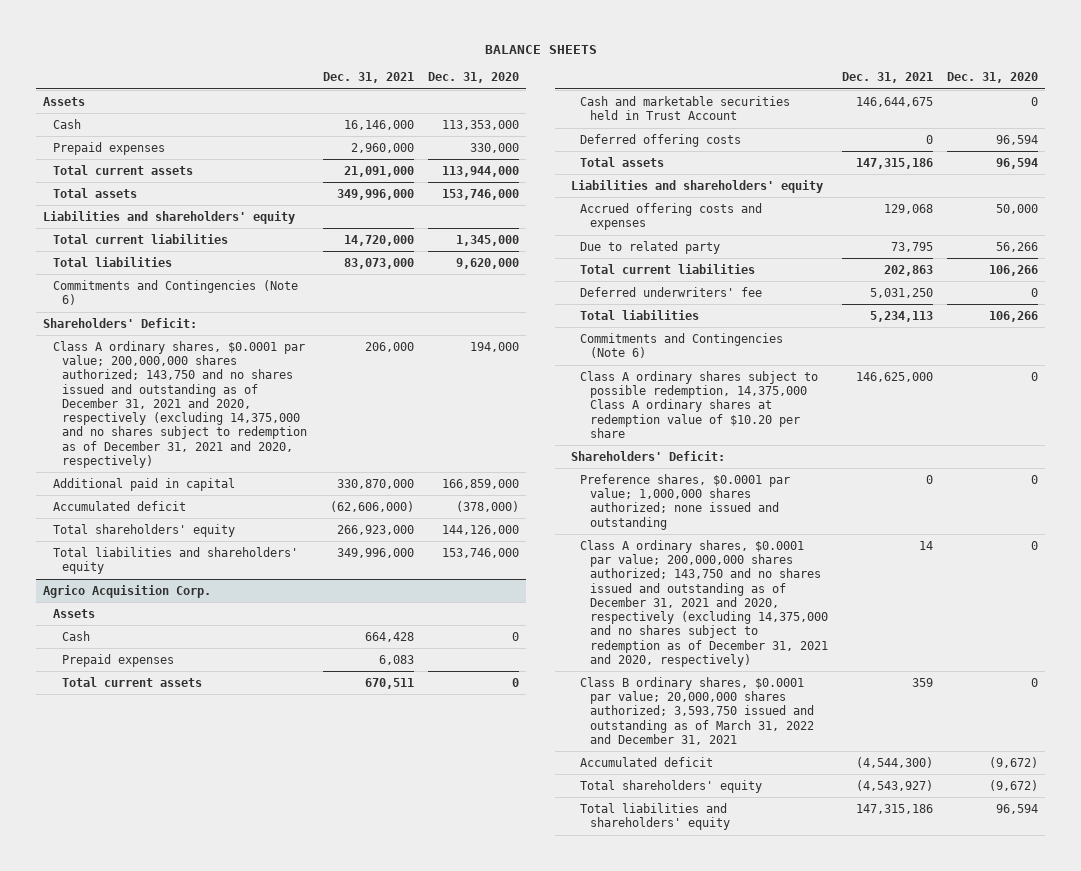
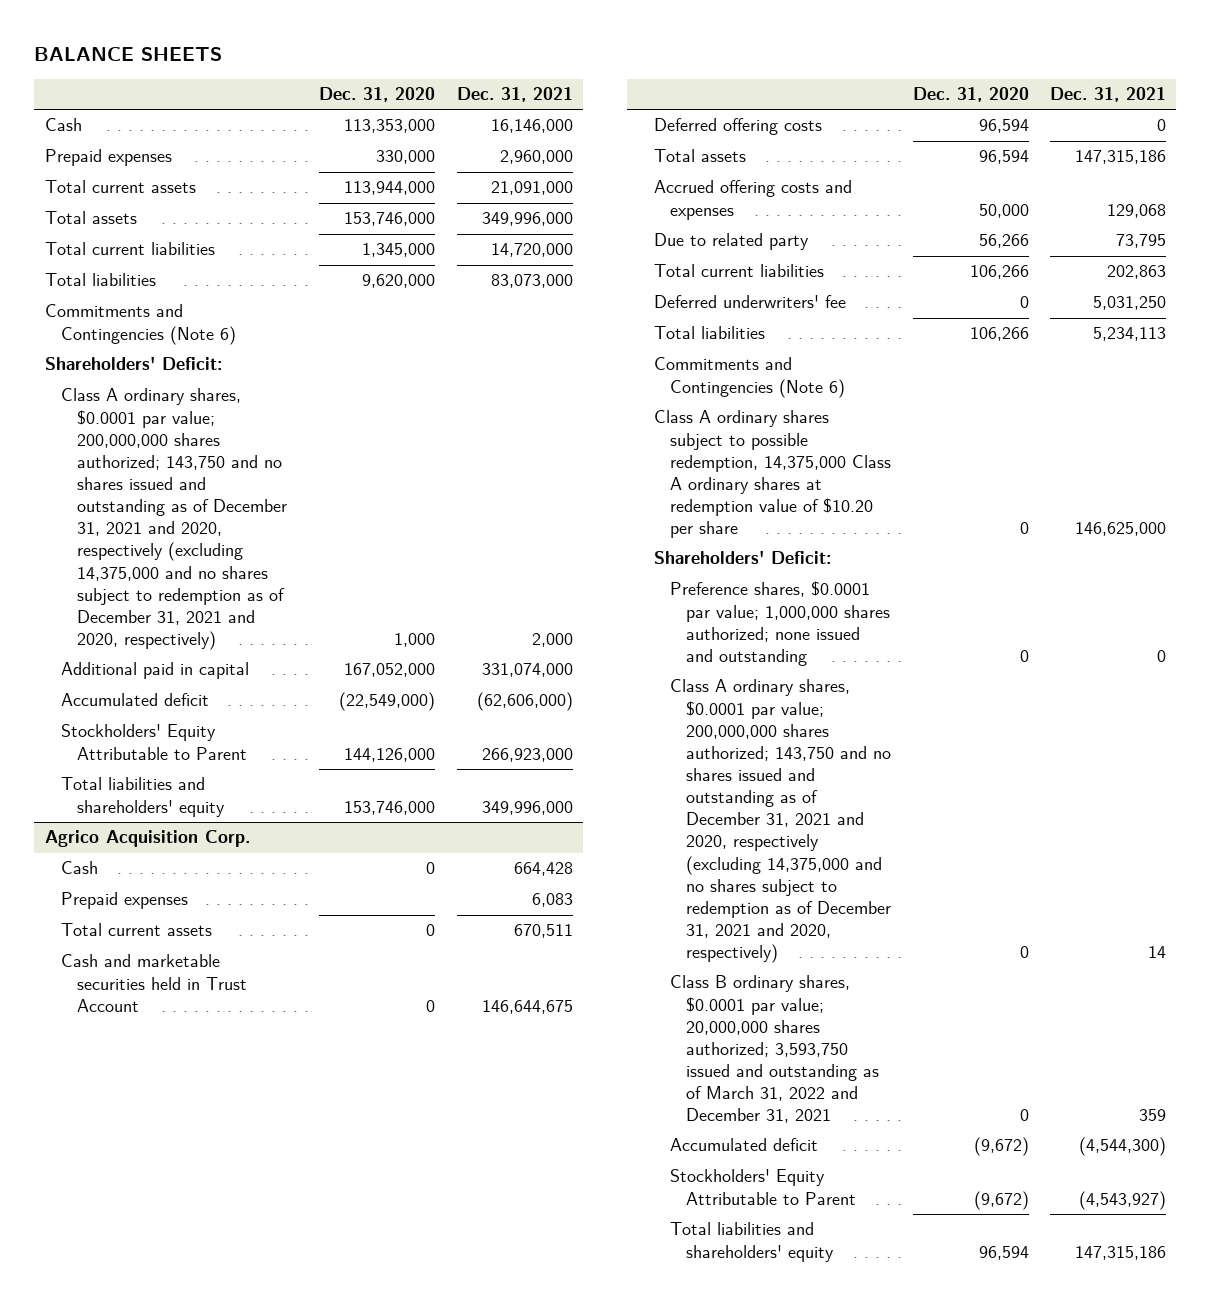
- | Dec. 31, 2021 | Dec. 31, 2020
+ | Dec. 31, 2020 | Dec. 31, 2021
- Assets
- Liabilities and shareholders' equity
- Class A ordinary shares, $0.0001 par value; 200,000,000 shares authorized; 143,750 and no shares issued and outstanding as of December 31, 2021 and 2020, respectively (excluding 14,375,000 and no shares subject to redemption as of December 31, 2021 and 2020, respectively) | 206,000 | 194,000
- Additional paid in capital | 330,870,000 | 166,859,000
- Accumulated deficit | (62,606,000) | (378,000)
- Total shareholders' equity | 266,923,000 | 144,126,000
+ Class A ordinary shares, $0.0001 par value; 200,000,000 shares authorized; 143,750 and no shares issued and outstanding as of December 31, 2021 and 2020, respectively (excluding 14,375,000 and no shares subject to redemption as of December 31, 2021 and 2020, respectively) | 1,000 | 2,000
+ Additional paid in capital | 167,052,000 | 331,074,000
+ Accumulated deficit | (22,549,000) | (62,606,000)
+ Stockholders' Equity Attributable to Parent | 144,126,000 | 266,923,000
@ Agrico Acquisition Corp.
- Assets
- Liabilities and shareholders' equity
- Total shareholders' equity | (4,543,927) | (9,672)
+ Stockholders' Equity Attributable to Parent | (9,672) | (4,543,927)

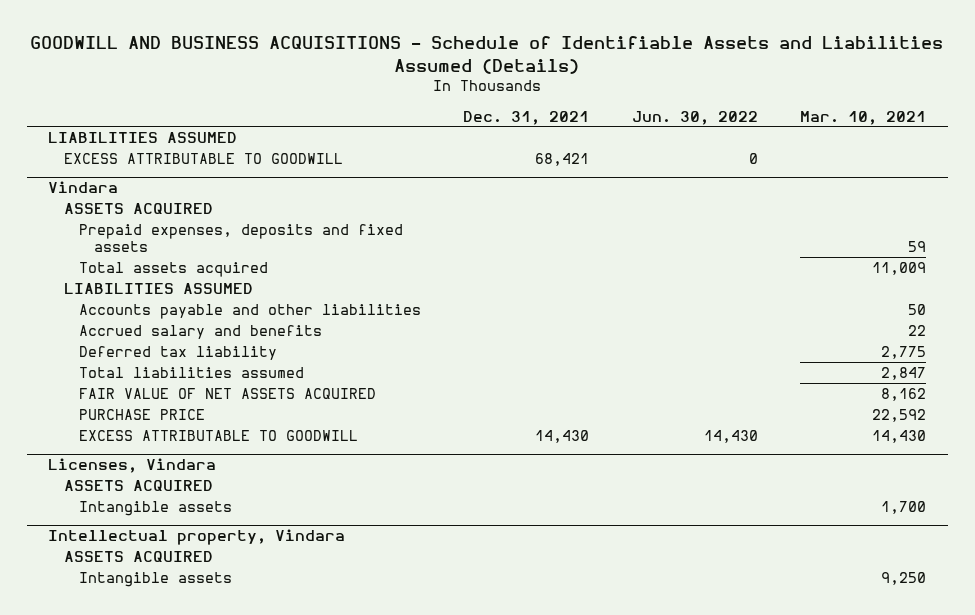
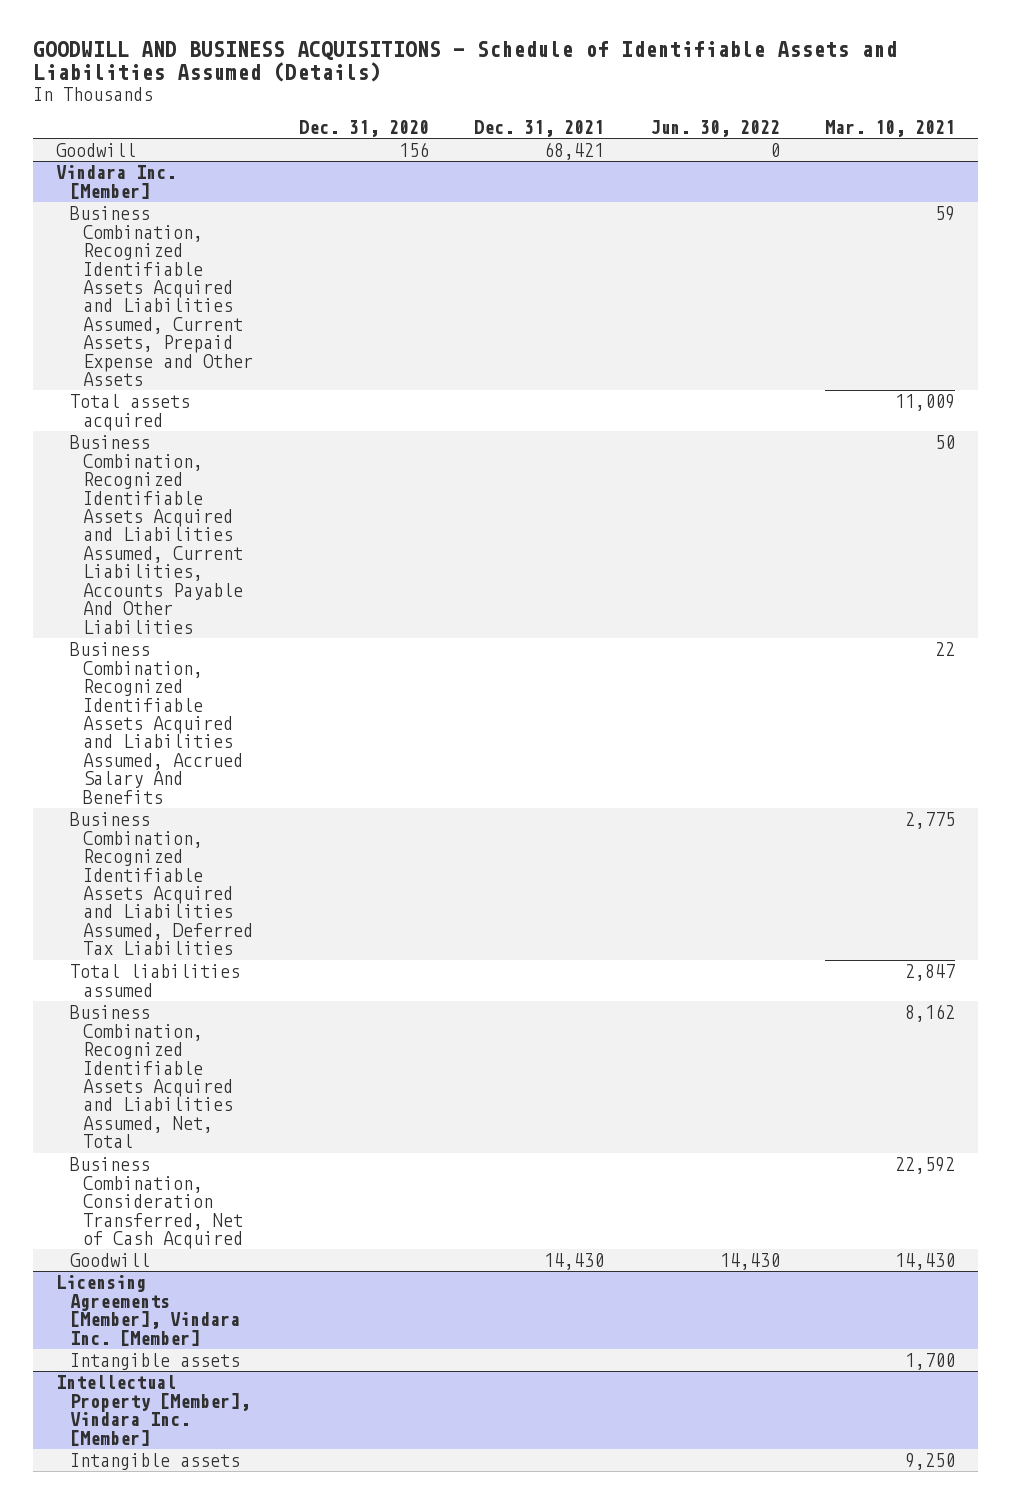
- | Dec. 31, 2021 | Jun. 30, 2022 | Mar. 10, 2021
+ | Dec. 31, 2020 | Dec. 31, 2021 | Jun. 30, 2022 | Mar. 10, 2021
- LIABILITIES ASSUMED
- EXCESS ATTRIBUTABLE TO GOODWILL | 68,421 | 0 |
- Vindara
- ASSETS ACQUIRED
- Prepaid expenses, deposits and fixed assets | | | 59
+ Goodwill | 156 | 68,421 | 0 |
+ Vindara Inc. [Member]
+ Business Combination, Recognized Identifiable Assets Acquired and Liabilities Assumed, Current Assets, Prepaid Expense and Other Assets | | | | 59
- LIABILITIES ASSUMED
- Accounts payable and other liabilities | | | 50
- Accrued salary and benefits | | | 22
- Deferred tax liability | | | 2,775
+ Business Combination, Recognized Identifiable Assets Acquired and Liabilities Assumed, Current Liabilities, Accounts Payable And Other Liabilities | | | | 50
+ Business Combination, Recognized Identifiable Assets Acquired and Liabilities Assumed, Accrued Salary And Benefits | | | | 22
+ Business Combination, Recognized Identifiable Assets Acquired and Liabilities Assumed, Deferred Tax Liabilities | | | | 2,775
- FAIR VALUE OF NET ASSETS ACQUIRED | | | 8,162
- PURCHASE PRICE | | | 22,592
- EXCESS ATTRIBUTABLE TO GOODWILL | 14,430 | 14,430 | 14,430
- Licenses, Vindara
- ASSETS ACQUIRED
+ Business Combination, Recognized Identifiable Assets Acquired and Liabilities Assumed, Net, Total | | | | 8,162
+ Business Combination, Consideration Transferred, Net of Cash Acquired | | | | 22,592
+ Goodwill | | 14,430 | 14,430 | 14,430
+ Licensing Agreements [Member], Vindara Inc. [Member]
- Intellectual property, Vindara
- ASSETS ACQUIRED
+ Intellectual Property [Member], Vindara Inc. [Member]

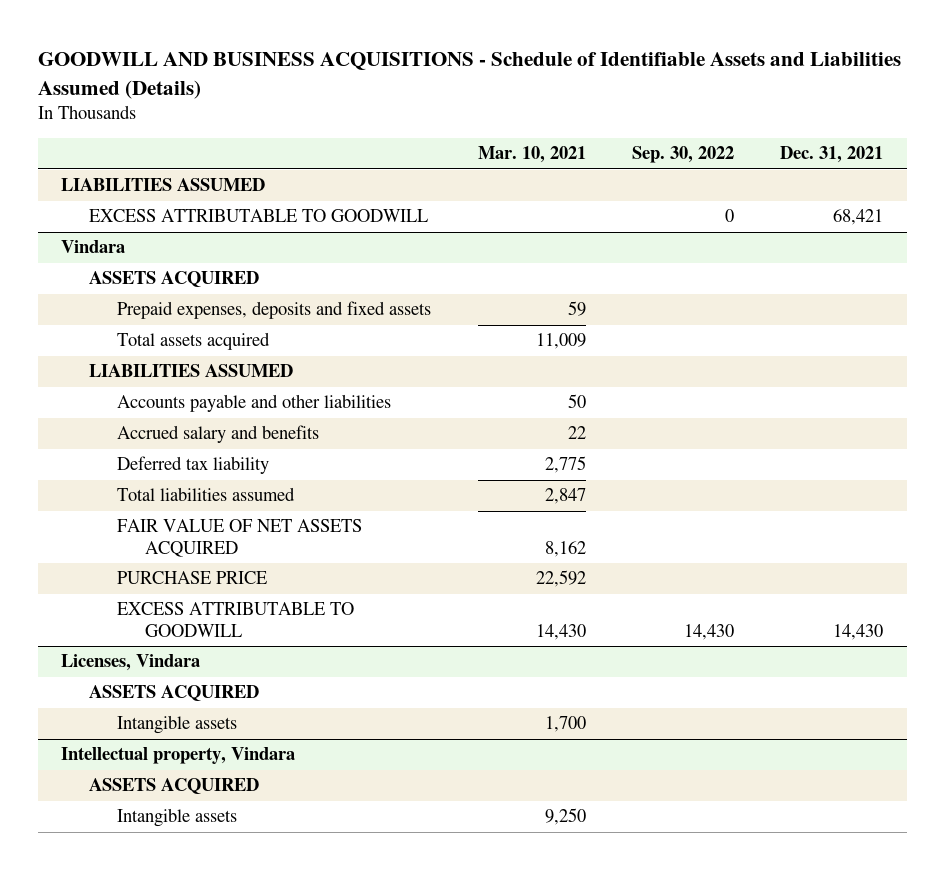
- | Dec. 31, 2020 | Dec. 31, 2021 | Jun. 30, 2022 | Mar. 10, 2021
+ | Mar. 10, 2021 | Sep. 30, 2022 | Dec. 31, 2021
- Goodwill | 156 | 68,421 | 0 |
- Vindara Inc. [Member]
- Business Combination, Recognized Identifiable Assets Acquired and Liabilities Assumed, Current Assets, Prepaid Expense and Other Assets | | | | 59
+ LIABILITIES ASSUMED
+ EXCESS ATTRIBUTABLE TO GOODWILL | | 0 | 68,421
+ Vindara
+ ASSETS ACQUIRED
+ Prepaid expenses, deposits and fixed assets | 59 | |
- Business Combination, Recognized Identifiable Assets Acquired and Liabilities Assumed, Current Liabilities, Accounts Payable And Other Liabilities | | | | 50
- Business Combination, Recognized Identifiable Assets Acquired and Liabilities Assumed, Accrued Salary And Benefits | | | | 22
- Business Combination, Recognized Identifiable Assets Acquired and Liabilities Assumed, Deferred Tax Liabilities | | | | 2,775
+ LIABILITIES ASSUMED
+ Accounts payable and other liabilities | 50 | |
+ Accrued salary and benefits | 22 | |
+ Deferred tax liability | 2,775 | |
- Business Combination, Recognized Identifiable Assets Acquired and Liabilities Assumed, Net, Total | | | | 8,162
- Business Combination, Consideration Transferred, Net of Cash Acquired | | | | 22,592
- Goodwill | | 14,430 | 14,430 | 14,430
- Licensing Agreements [Member], Vindara Inc. [Member]
+ FAIR VALUE OF NET ASSETS ACQUIRED | 8,162 | |
+ PURCHASE PRICE | 22,592 | |
+ EXCESS ATTRIBUTABLE TO GOODWILL | 14,430 | 14,430 | 14,430
+ Licenses, Vindara
+ ASSETS ACQUIRED
- Intellectual Property [Member], Vindara Inc. [Member]
+ Intellectual property, Vindara
+ ASSETS ACQUIRED

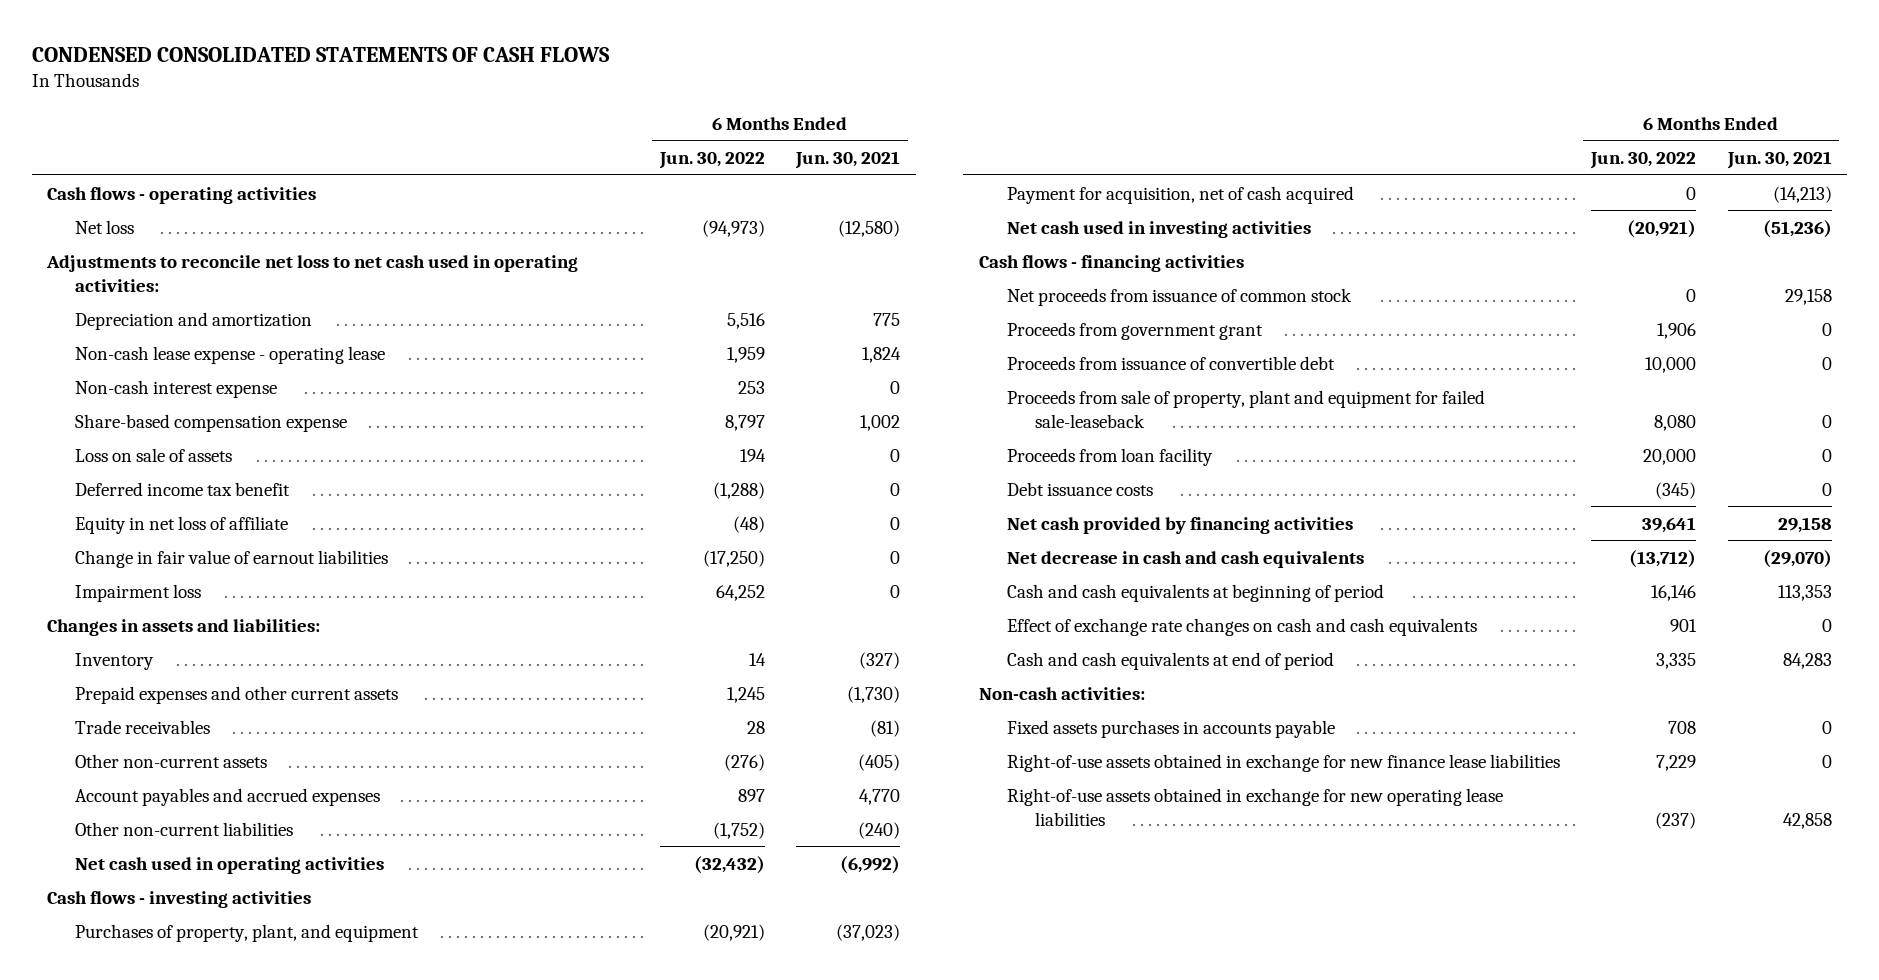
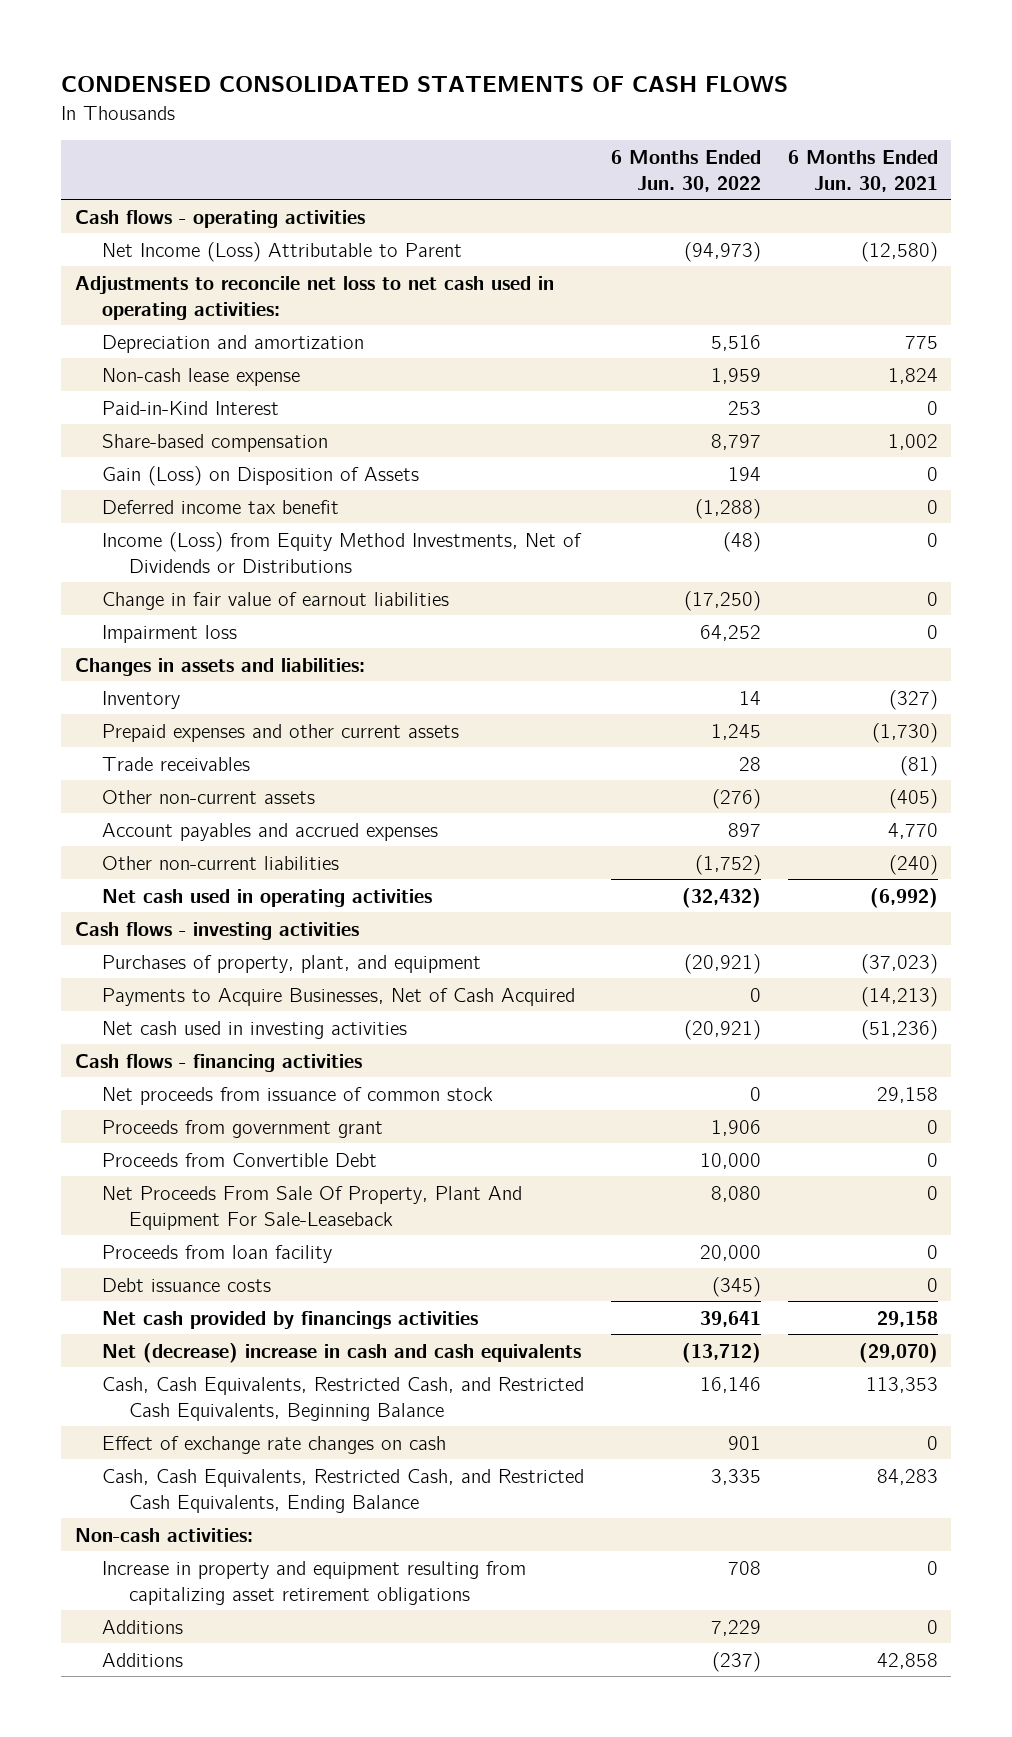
- Net loss | (94,973) | (12,580)
+ Net Income (Loss) Attributable to Parent | (94,973) | (12,580)
- Non-cash lease expense - operating lease | 1,959 | 1,824
- Non-cash interest expense | 253 | 0
- Share-based compensation expense | 8,797 | 1,002
- Loss on sale of assets | 194 | 0
+ Non-cash lease expense | 1,959 | 1,824
+ Paid-in-Kind Interest | 253 | 0
+ Share-based compensation | 8,797 | 1,002
+ Gain (Loss) on Disposition of Assets | 194 | 0
- Equity in net loss of affiliate | (48) | 0
+ Income (Loss) from Equity Method Investments, Net of Dividends or Distributions | (48) | 0
- Payment for acquisition, net of cash acquired | 0 | (14,213)
+ Payments to Acquire Businesses, Net of Cash Acquired | 0 | (14,213)
- Proceeds from issuance of convertible debt | 10,000 | 0
- Proceeds from sale of property, plant and equipment for failed sale-leaseback | 8,080 | 0
+ Proceeds from Convertible Debt | 10,000 | 0
+ Net Proceeds From Sale Of Property, Plant And Equipment For Sale-Leaseback | 8,080 | 0
- Net cash provided by financing activities | 39,641 | 29,158
- Net decrease in cash and cash equivalents | (13,712) | (29,070)
- Cash and cash equivalents at beginning of period | 16,146 | 113,353
- Effect of exchange rate changes on cash and cash equivalents | 901 | 0
- Cash and cash equivalents at end of period | 3,335 | 84,283
+ Net cash provided by financings activities | 39,641 | 29,158
+ Net (decrease) increase in cash and cash equivalents | (13,712) | (29,070)
+ Cash, Cash Equivalents, Restricted Cash, and Restricted Cash Equivalents, Beginning Balance | 16,146 | 113,353
+ Effect of exchange rate changes on cash | 901 | 0
+ Cash, Cash Equivalents, Restricted Cash, and Restricted Cash Equivalents, Ending Balance | 3,335 | 84,283
- Fixed assets purchases in accounts payable | 708 | 0
- Right-of-use assets obtained in exchange for new finance lease liabilities | 7,229 | 0
- Right-of-use assets obtained in exchange for new operating lease liabilities | (237) | 42,858
+ Increase in property and equipment resulting from capitalizing asset retirement obligations | 708 | 0
+ Additions | 7,229 | 0
+ Additions | (237) | 42,858

